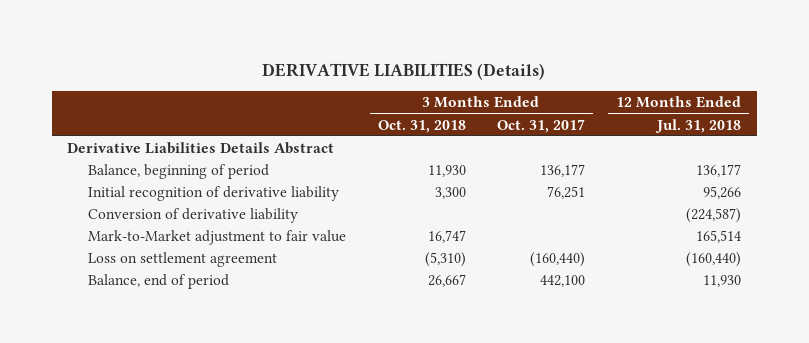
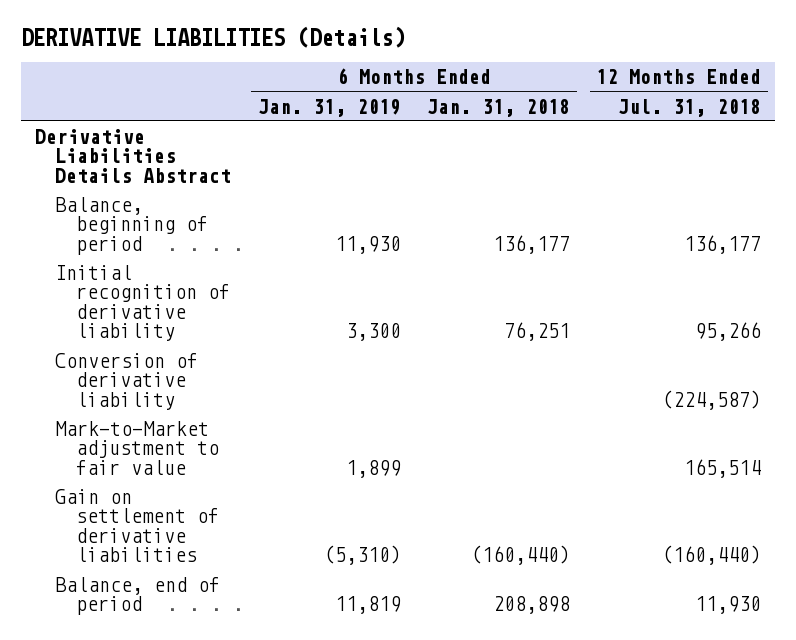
- | 3 Months Ended Oct. 31, 2018 | 3 Months Ended Oct. 31, 2017 | 12 Months Ended Jul. 31, 2018
+ | 6 Months Ended Jan. 31, 2019 | 6 Months Ended Jan. 31, 2018 | 12 Months Ended Jul. 31, 2018
- Loss on settlement agreement | (5,310) | (160,440) | (160,440)
+ Gain on settlement of derivative liabilities | (5,310) | (160,440) | (160,440)

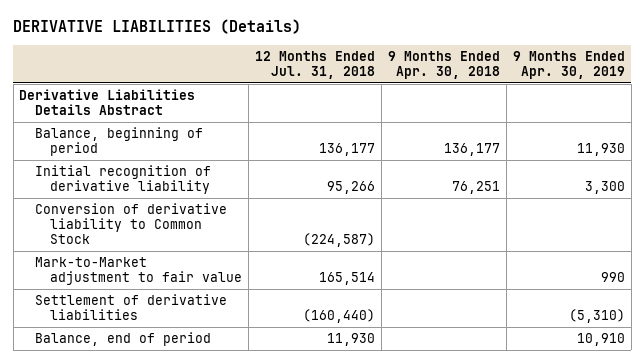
- | 6 Months Ended Jan. 31, 2019 | 6 Months Ended Jan. 31, 2018 | 12 Months Ended Jul. 31, 2018
+ | 12 Months Ended Jul. 31, 2018 | 9 Months Ended Apr. 30, 2018 | 9 Months Ended Apr. 30, 2019
- Conversion of derivative liability | | | (224,587)
+ Conversion of derivative liability to Common Stock | (224,587) | |
- Gain on settlement of derivative liabilities | (5,310) | (160,440) | (160,440)
+ Settlement of derivative liabilities | (160,440) | | (5,310)

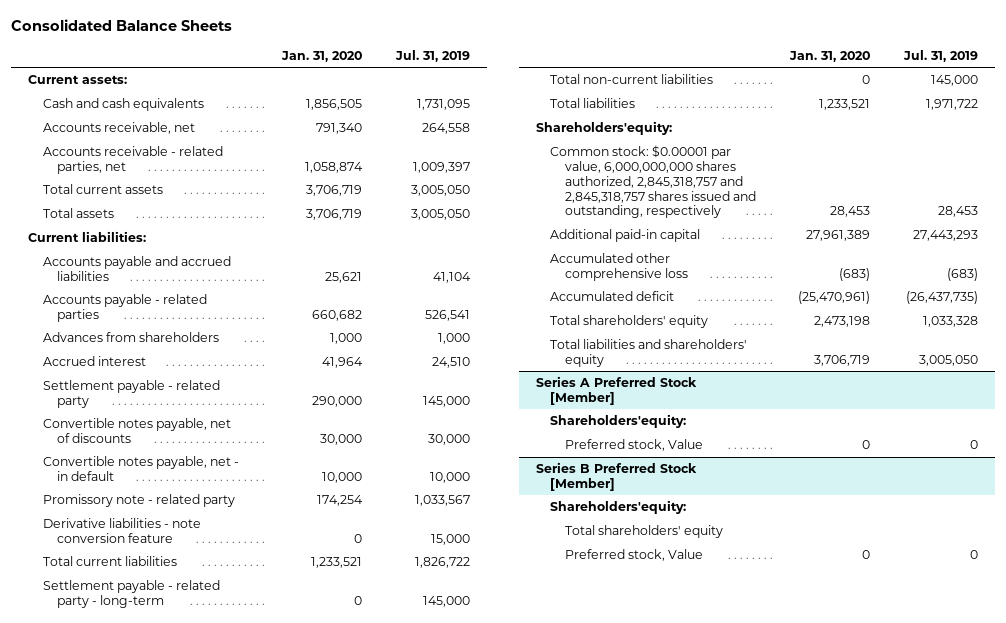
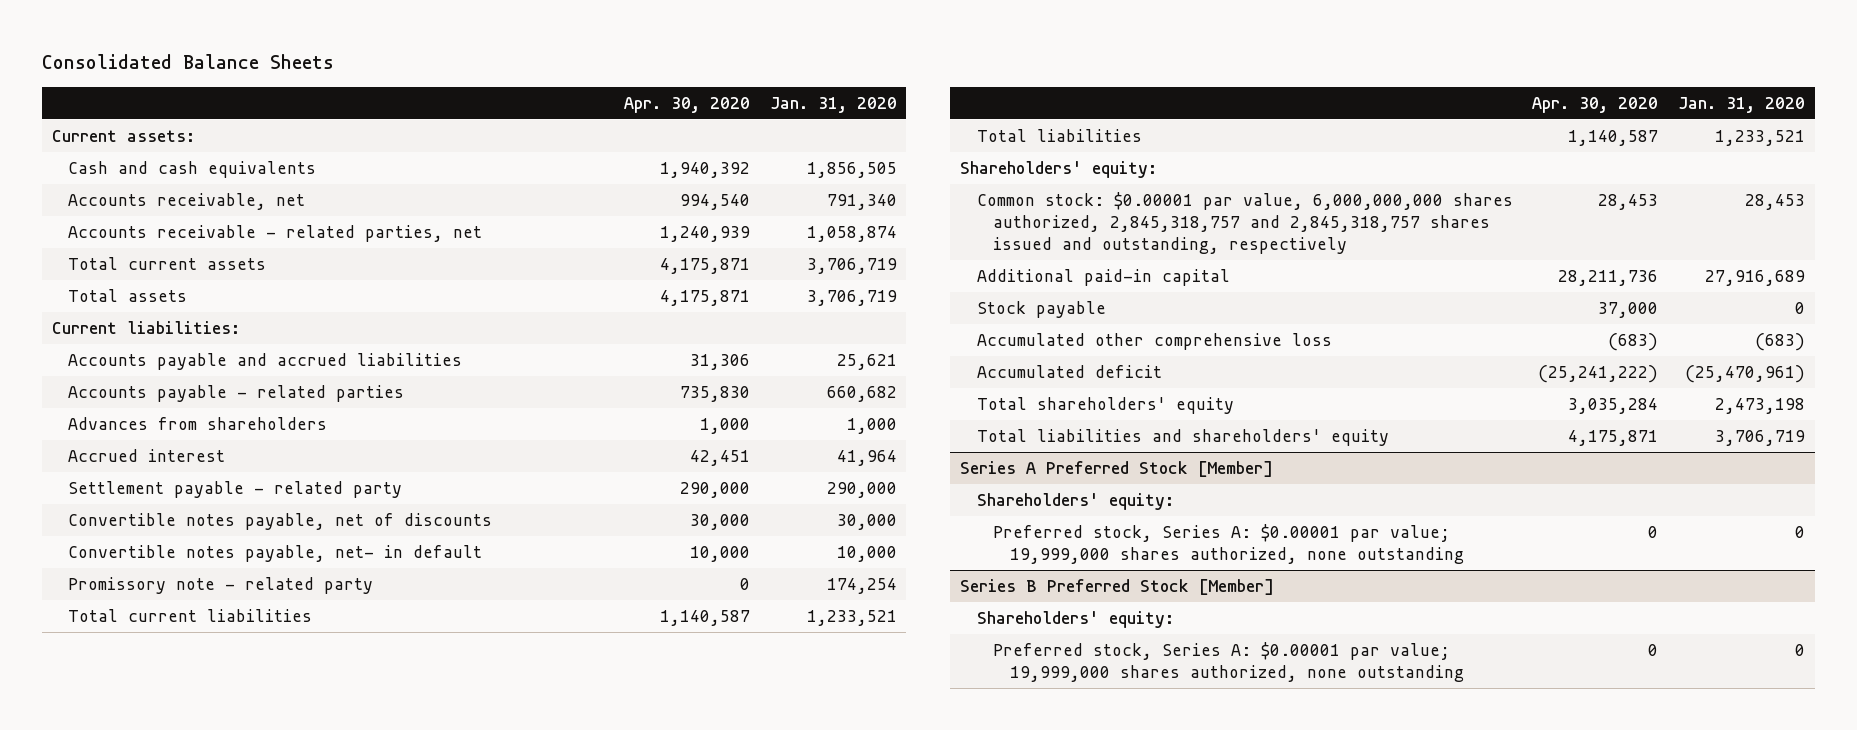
- | Jan. 31, 2020 | Jul. 31, 2019
+ | Apr. 30, 2020 | Jan. 31, 2020
- Convertible notes payable, net - in default | 10,000 | 10,000
+ Convertible notes payable, net- in default | 10,000 | 10,000
- Derivative liabilities - note conversion feature | 0 | 15,000
- Settlement payable - related party - long-term | 0 | 145,000
- Total non-current liabilities | 0 | 145,000
- Shareholders'equity:
+ Shareholders' equity:
- Additional paid-in capital | 27,961,389 | 27,443,293
+ Additional paid-in capital | 28,211,736 | 27,916,689
+ Stock payable | 37,000 | 0
@ Series A Preferred Stock [Member]
- Shareholders'equity:
- Preferred stock, Value | 0 | 0
+ Shareholders' equity:
+ Preferred stock, Series A: $0.00001 par value; 19,999,000 shares authorized, none outstanding | 0 | 0
@ Series B Preferred Stock [Member]
- Shareholders'equity:
- Total shareholders' equity
- Preferred stock, Value | 0 | 0
+ Shareholders' equity:
+ Preferred stock, Series A: $0.00001 par value; 19,999,000 shares authorized, none outstanding | 0 | 0

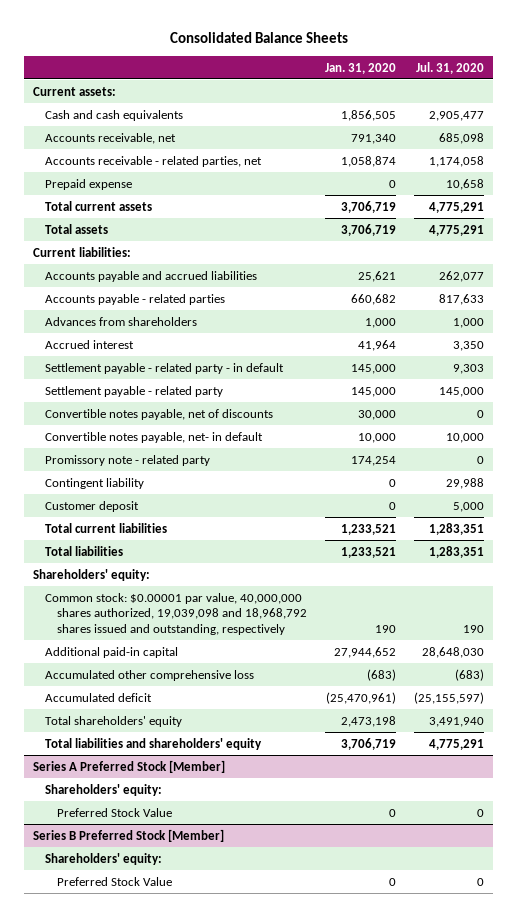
- | Apr. 30, 2020 | Jan. 31, 2020
+ | Jan. 31, 2020 | Jul. 31, 2020
+ Prepaid expense | 0 | 10,658
- Settlement payable - related party | 290,000 | 290,000
+ Settlement payable - related party - in default | 145,000 | 9,303
+ Settlement payable - related party | 145,000 | 145,000
+ Contingent liability | 0 | 29,988
+ Customer deposit | 0 | 5,000
- Common stock: $0.00001 par value, 6,000,000,000 shares authorized, 2,845,318,757 and 2,845,318,757 shares issued and outstanding, respectively | 28,453 | 28,453
- Additional paid-in capital | 28,211,736 | 27,916,689
- Stock payable | 37,000 | 0
+ Common stock: $0.00001 par value, 40,000,000 shares authorized, 19,039,098 and 18,968,792 shares issued and outstanding, respectively | 190 | 190
+ Additional paid-in capital | 27,944,652 | 28,648,030
@ Series A Preferred Stock [Member]
- Preferred stock, Series A: $0.00001 par value; 19,999,000 shares authorized, none outstanding | 0 | 0
+ Preferred Stock Value | 0 | 0
@ Series B Preferred Stock [Member]
- Preferred stock, Series A: $0.00001 par value; 19,999,000 shares authorized, none outstanding | 0 | 0
+ Preferred Stock Value | 0 | 0

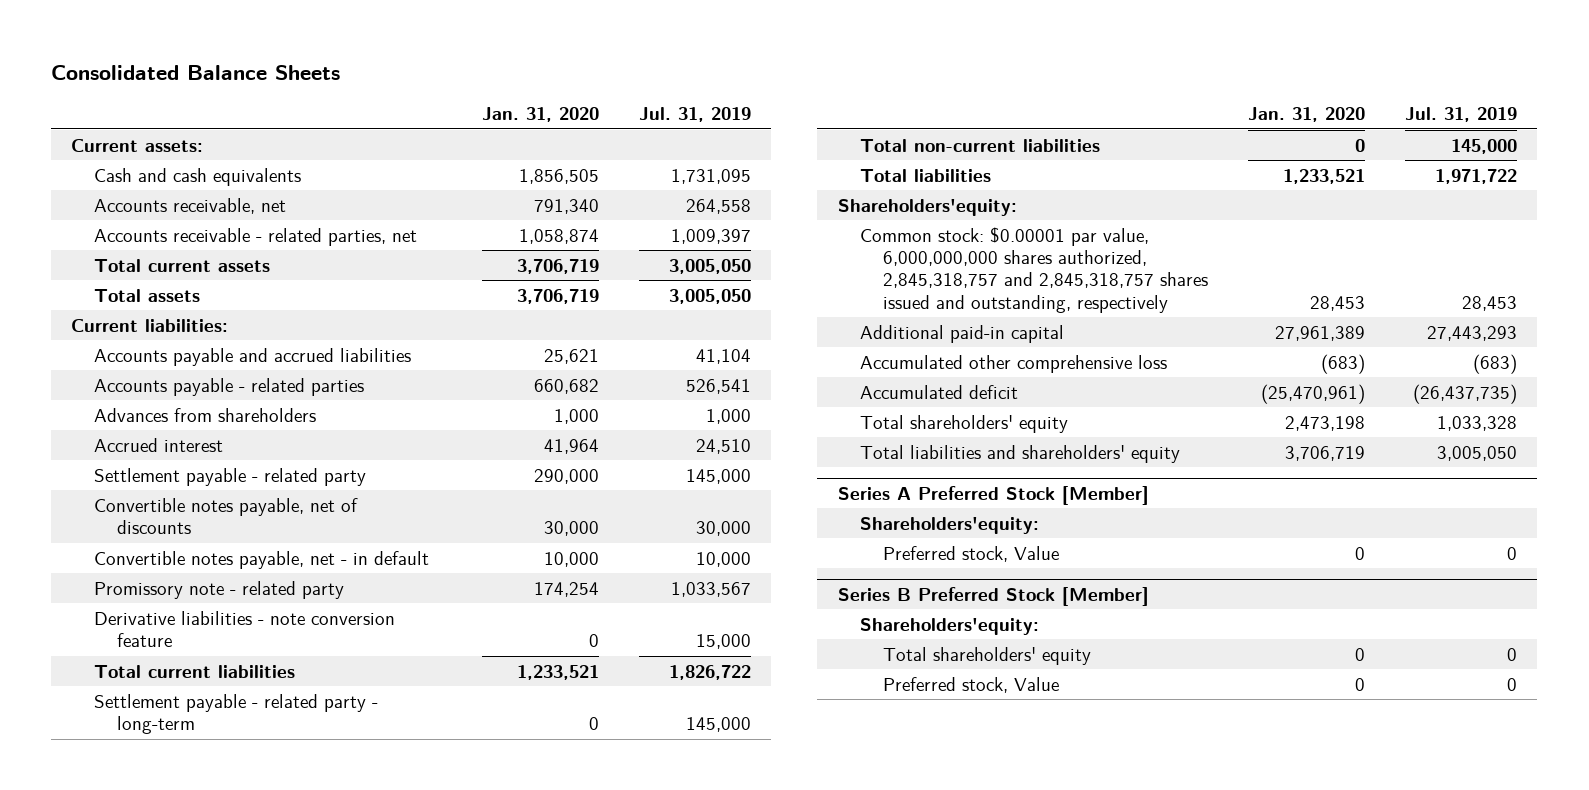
- | Jan. 31, 2020 | Jul. 31, 2020
+ | Jan. 31, 2020 | Jul. 31, 2019
- Prepaid expense | 0 | 10,658
- Settlement payable - related party - in default | 145,000 | 9,303
- Settlement payable - related party | 145,000 | 145,000
+ Settlement payable - related party | 290,000 | 145,000
- Convertible notes payable, net- in default | 10,000 | 10,000
+ Convertible notes payable, net - in default | 10,000 | 10,000
- Contingent liability | 0 | 29,988
- Customer deposit | 0 | 5,000
+ Derivative liabilities - note conversion feature | 0 | 15,000
+ Settlement payable - related party - long-term | 0 | 145,000
+ Total non-current liabilities | 0 | 145,000
- Shareholders' equity:
- Common stock: $0.00001 par value, 40,000,000 shares authorized, 19,039,098 and 18,968,792 shares issued and outstanding, respectively | 190 | 190
- Additional paid-in capital | 27,944,652 | 28,648,030
+ Shareholders'equity:
+ Common stock: $0.00001 par value, 6,000,000,000 shares authorized, 2,845,318,757 and 2,845,318,757 shares issued and outstanding, respectively | 28,453 | 28,453
+ Additional paid-in capital | 27,961,389 | 27,443,293
@ Series A Preferred Stock [Member]
- Shareholders' equity:
- Preferred Stock Value | 0 | 0
+ Shareholders'equity:
+ Preferred stock, Value | 0 | 0
@ Series B Preferred Stock [Member]
- Shareholders' equity:
- Preferred Stock Value | 0 | 0
+ Shareholders'equity:
+ Total shareholders' equity | 0 | 0
+ Preferred stock, Value | 0 | 0

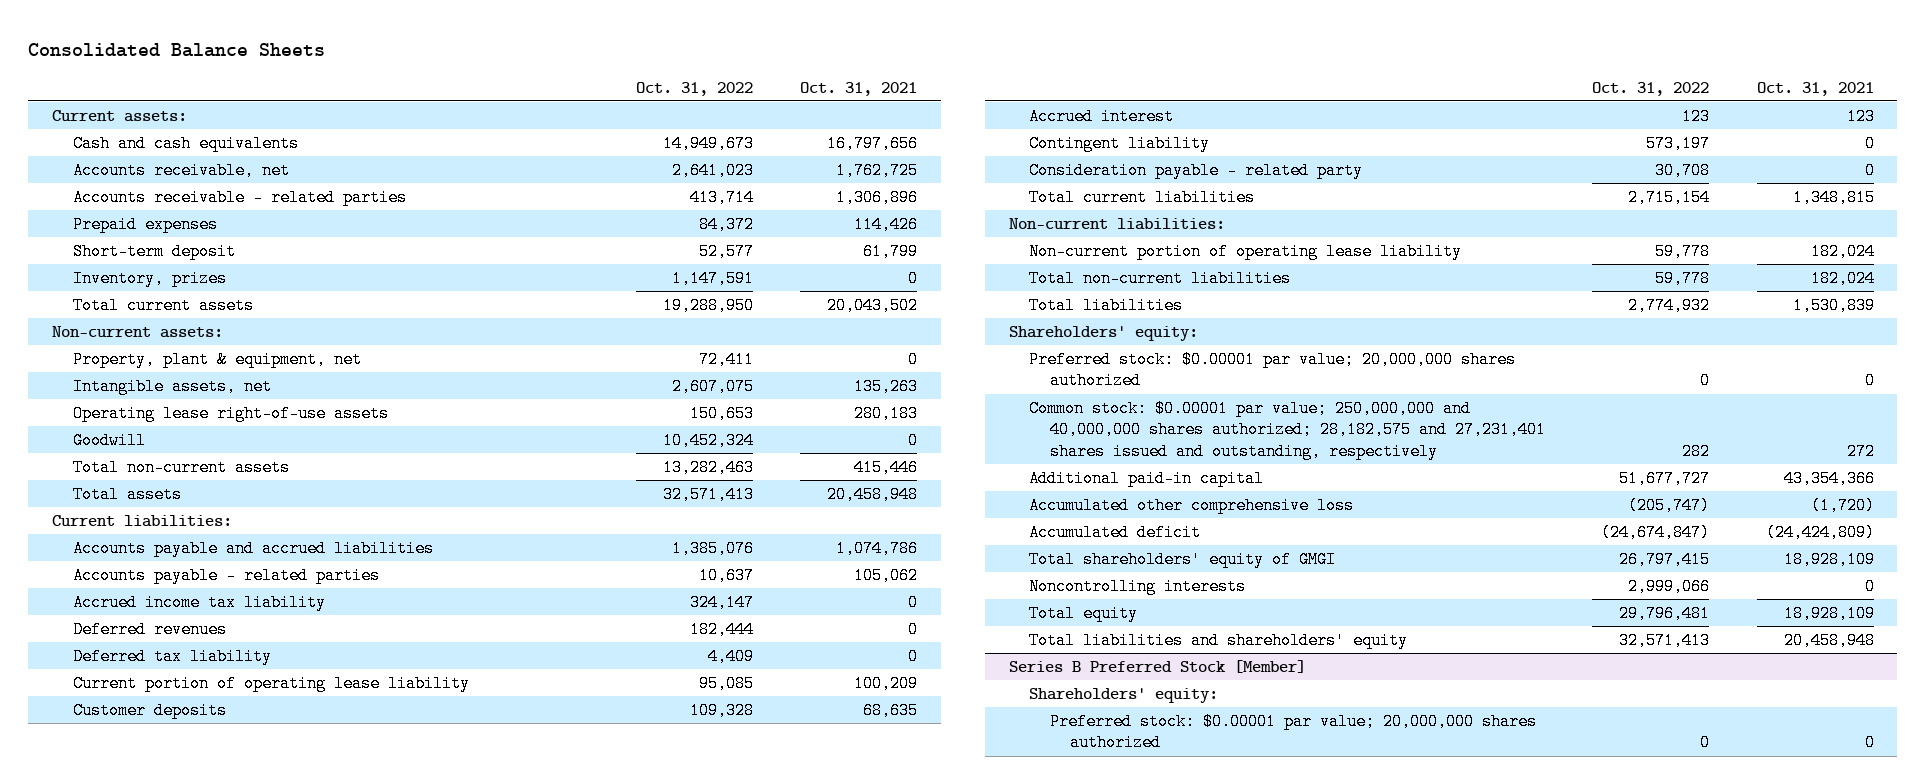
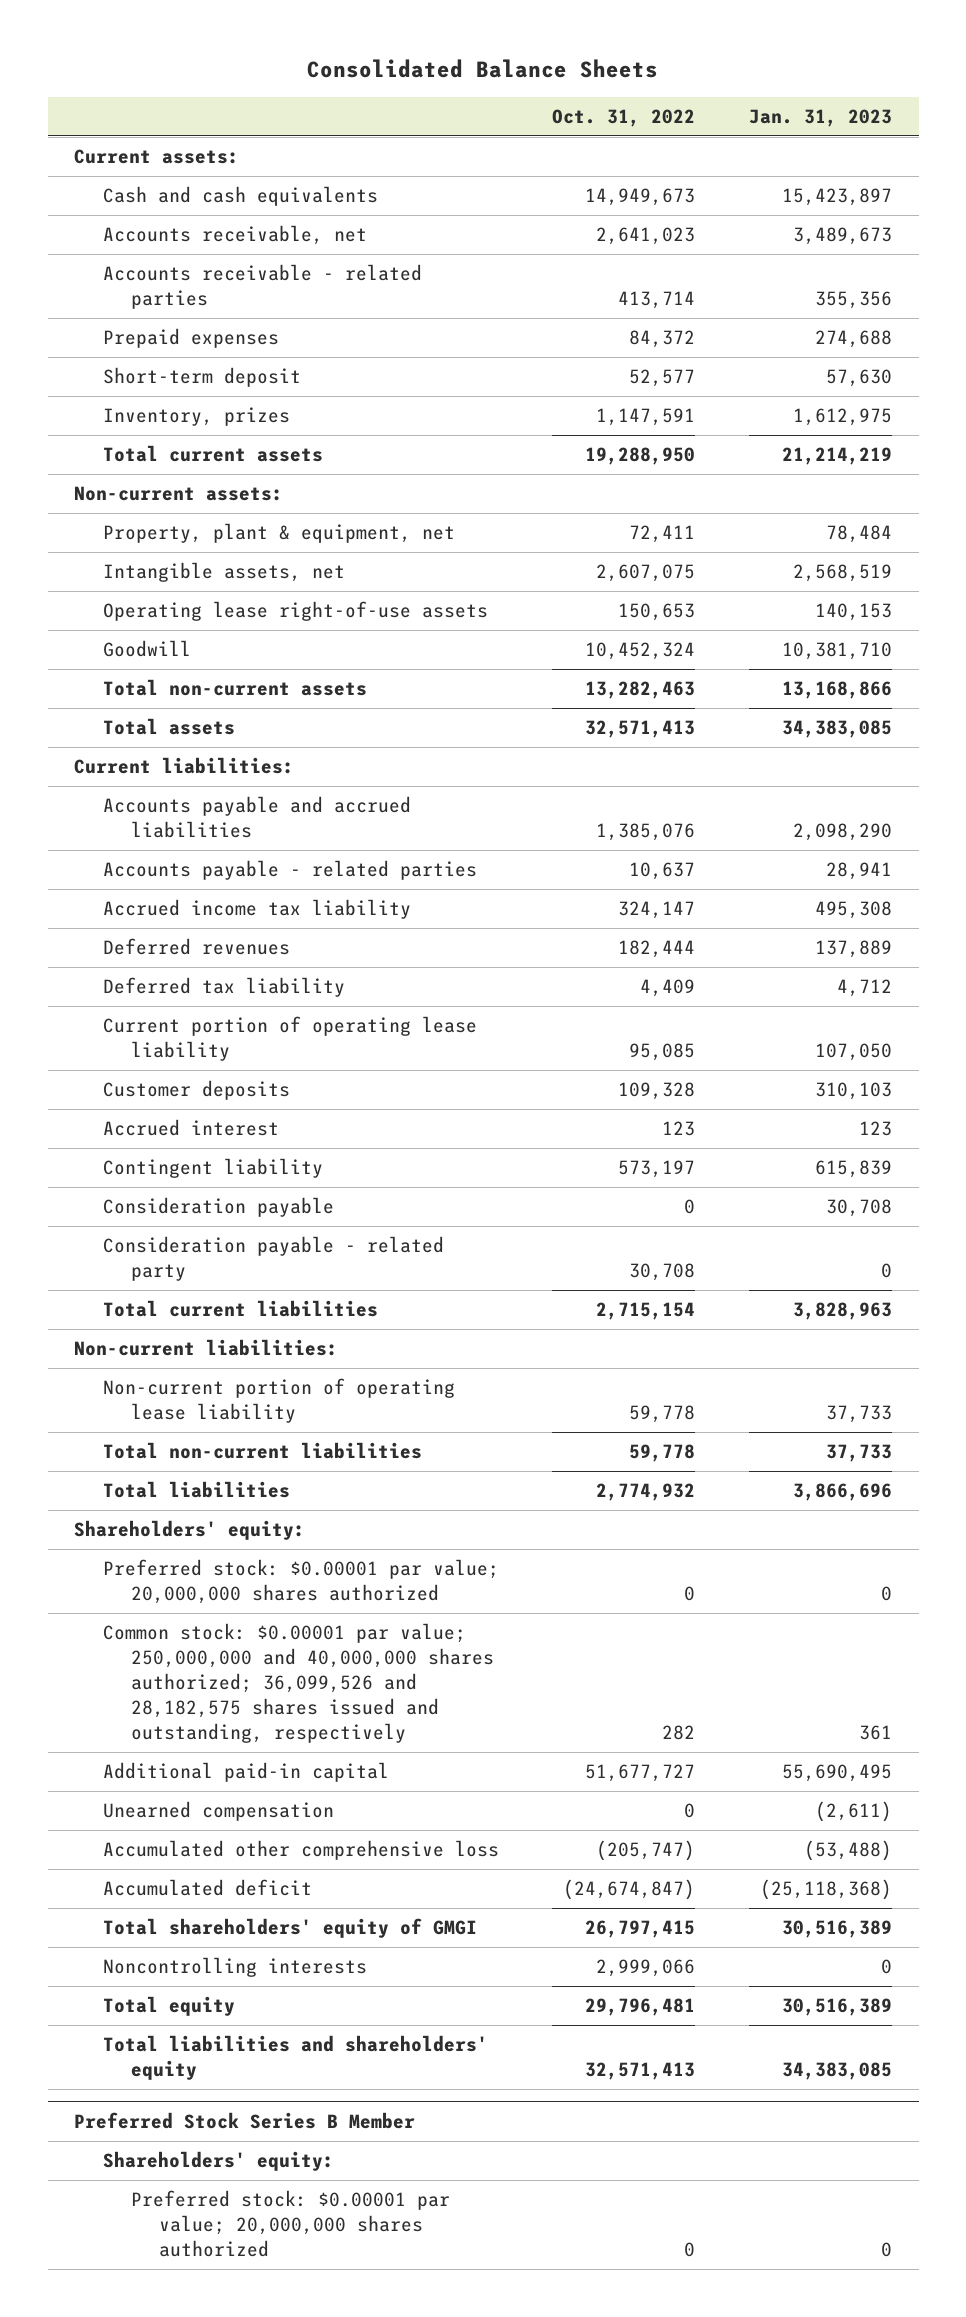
- | Oct. 31, 2022 | Oct. 31, 2021
+ | Oct. 31, 2022 | Jan. 31, 2023
+ Consideration payable | 0 | 30,708
- Common stock: $0.00001 par value; 250,000,000 and 40,000,000 shares authorized; 28,182,575 and 27,231,401 shares issued and outstanding, respectively | 282 | 272
+ Common stock: $0.00001 par value; 250,000,000 and 40,000,000 shares authorized; 36,099,526 and 28,182,575 shares issued and outstanding, respectively | 282 | 361
+ Unearned compensation | 0 | (2,611)
- Series B Preferred Stock [Member]
+ Preferred Stock Series B Member

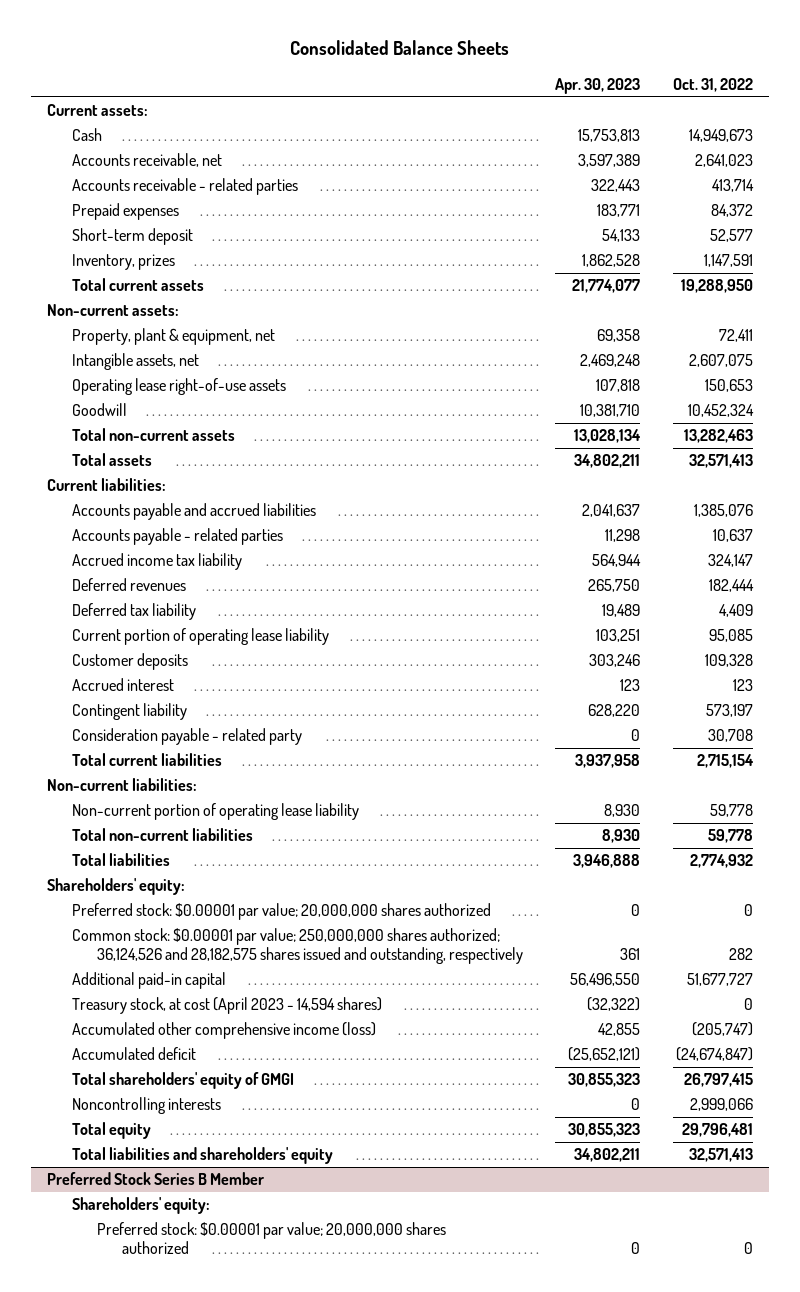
- | Oct. 31, 2022 | Jan. 31, 2023
+ | Apr. 30, 2023 | Oct. 31, 2022
- Cash and cash equivalents | 14,949,673 | 15,423,897
+ Cash | 15,753,813 | 14,949,673
- Consideration payable | 0 | 30,708
- Common stock: $0.00001 par value; 250,000,000 and 40,000,000 shares authorized; 36,099,526 and 28,182,575 shares issued and outstanding, respectively | 282 | 361
+ Common stock: $0.00001 par value; 250,000,000 shares authorized; 36,124,526 and 28,182,575 shares issued and outstanding, respectively | 361 | 282
- Unearned compensation | 0 | (2,611)
- Accumulated other comprehensive loss | (205,747) | (53,488)
+ Treasury stock, at cost (April 2023 - 14,594 shares) | (32,322) | 0
+ Accumulated other comprehensive income (loss) | 42,855 | (205,747)

